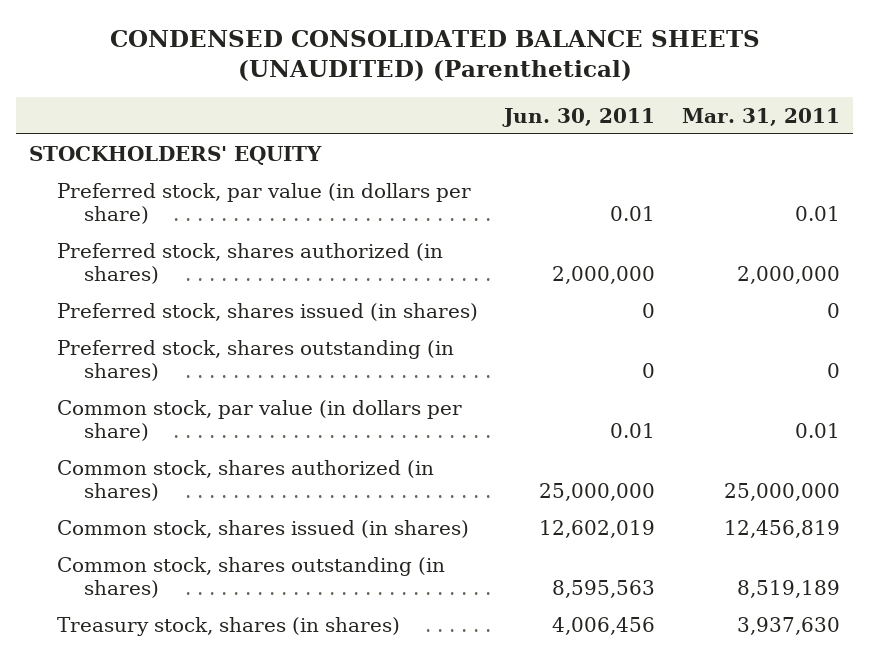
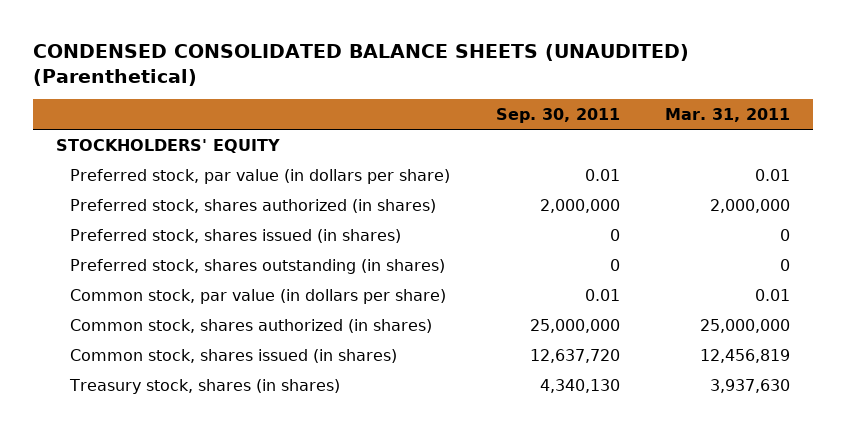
- | Jun. 30, 2011 | Mar. 31, 2011
+ | Sep. 30, 2011 | Mar. 31, 2011
- Common stock, shares outstanding (in shares) | 8,595,563 | 8,519,189

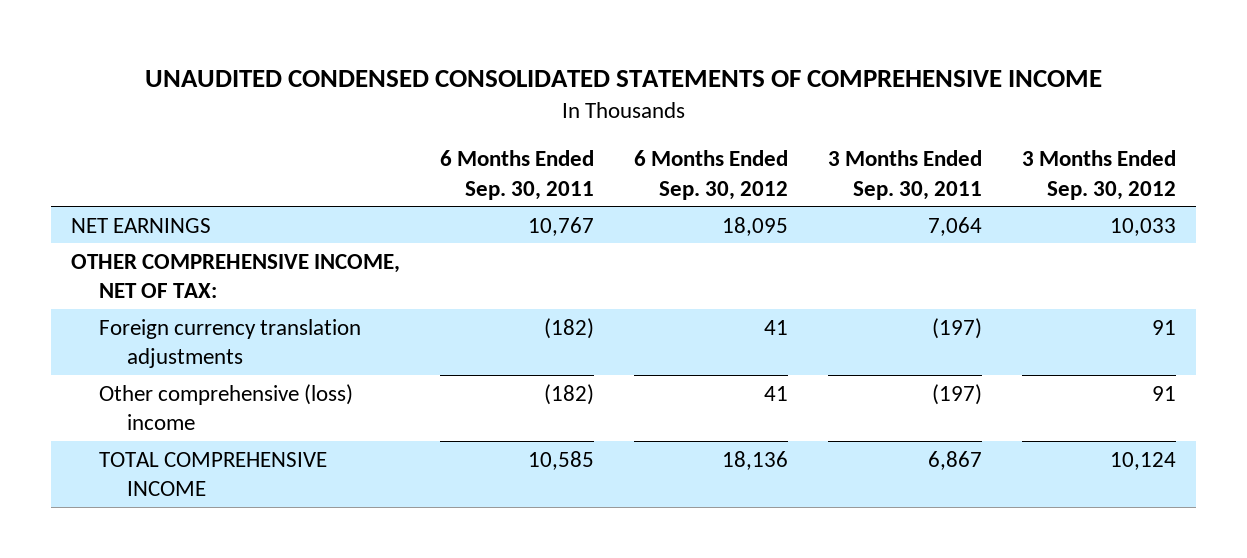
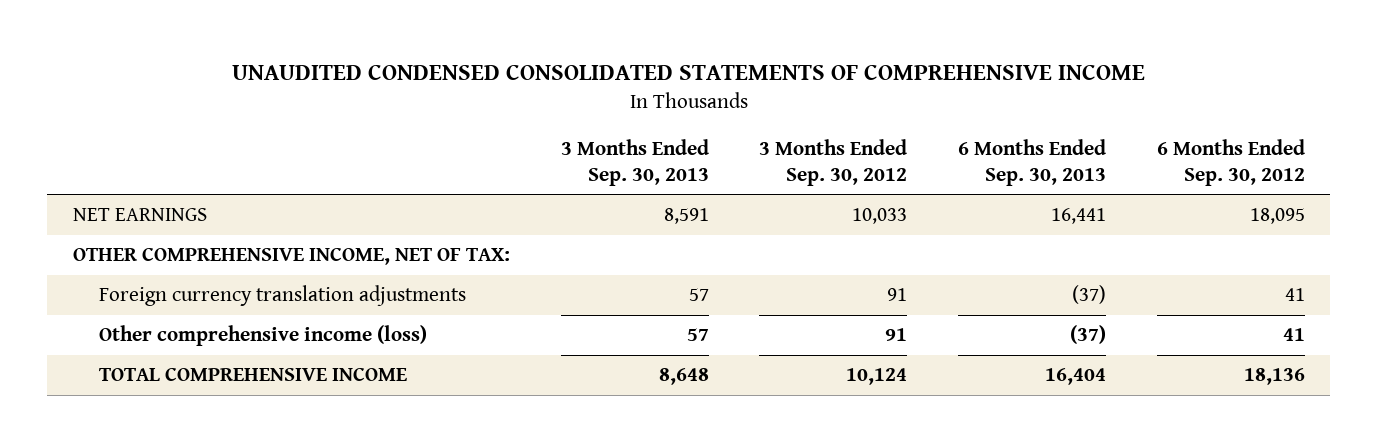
- | 6 Months Ended Sep. 30, 2011 | 6 Months Ended Sep. 30, 2012 | 3 Months Ended Sep. 30, 2011 | 3 Months Ended Sep. 30, 2012
+ | 3 Months Ended Sep. 30, 2013 | 3 Months Ended Sep. 30, 2012 | 6 Months Ended Sep. 30, 2013 | 6 Months Ended Sep. 30, 2012
- Other comprehensive (loss) income | (182) | 41 | (197) | 91
+ Other comprehensive income (loss) | 57 | 91 | (37) | 41

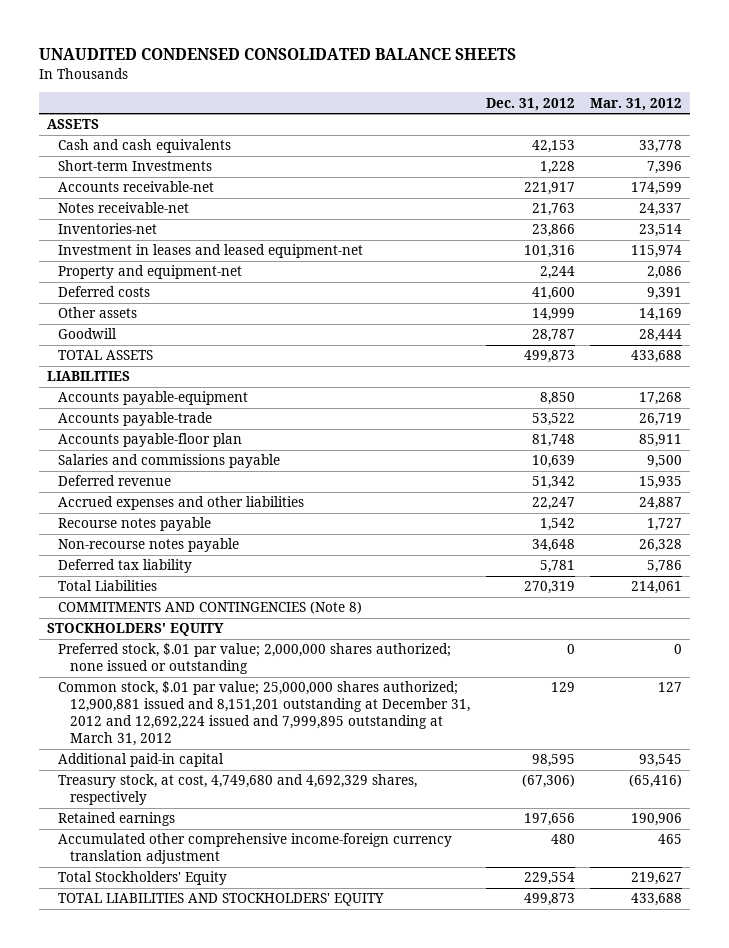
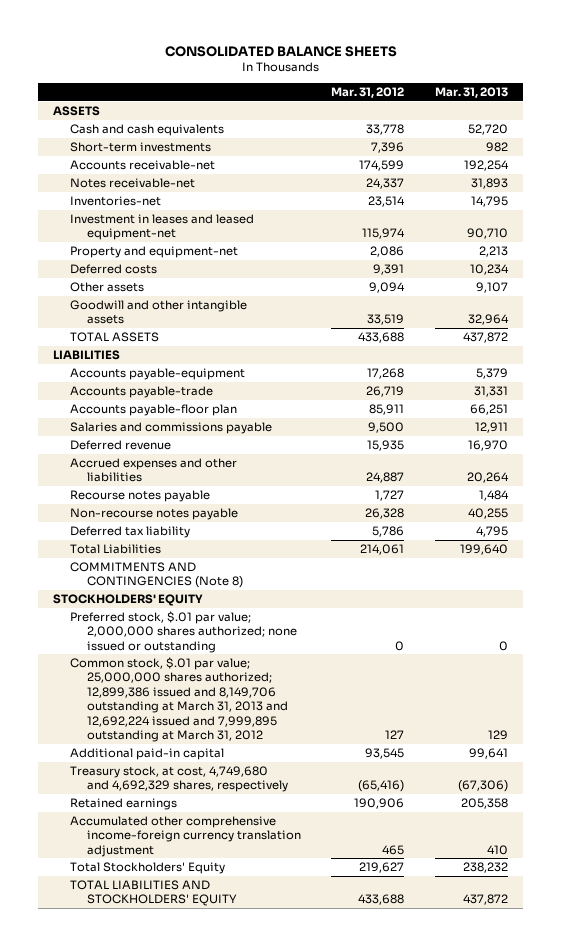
- UNAUDITED CONDENSED CONSOLIDATED BALANCE SHEETS
+ CONSOLIDATED BALANCE SHEETS
- | Dec. 31, 2012 | Mar. 31, 2012
+ | Mar. 31, 2012 | Mar. 31, 2013
- Short-term Investments | 1,228 | 7,396
+ Short-term investments | 7,396 | 982
- Other assets | 14,999 | 14,169
- Goodwill | 28,787 | 28,444
+ Other assets | 9,094 | 9,107
+ Goodwill and other intangible assets | 33,519 | 32,964
- Common stock, $.01 par value; 25,000,000 shares authorized; 12,900,881 issued and 8,151,201 outstanding at December 31, 2012 and 12,692,224 issued and 7,999,895 outstanding at March 31, 2012 | 129 | 127
+ Common stock, $.01 par value; 25,000,000 shares authorized; 12,899,386 issued and 8,149,706 outstanding at March 31, 2013 and 12,692,224 issued and 7,999,895 outstanding at March 31, 2012 | 127 | 129

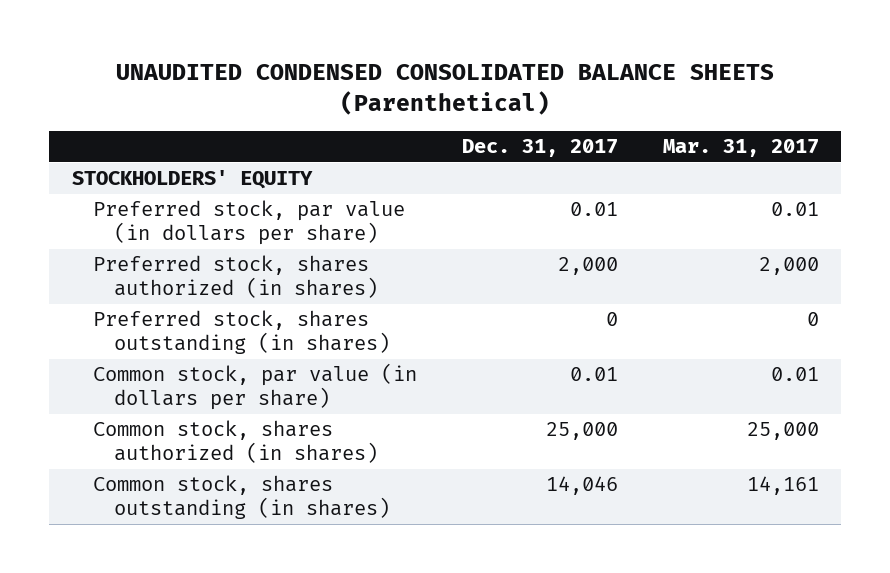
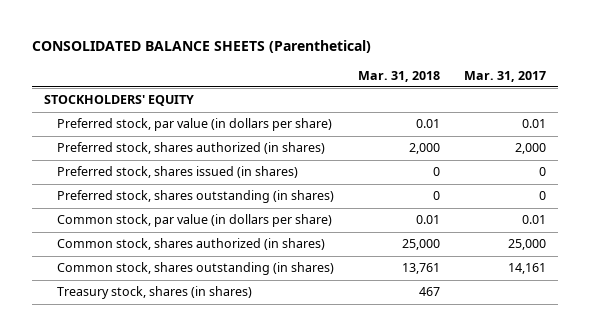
- UNAUDITED CONDENSED CONSOLIDATED BALANCE SHEETS (Parenthetical)
+ CONSOLIDATED BALANCE SHEETS (Parenthetical)
- | Dec. 31, 2017 | Mar. 31, 2017
+ | Mar. 31, 2018 | Mar. 31, 2017
+ Preferred stock, shares issued (in shares) | 0 | 0
+ Treasury stock, shares (in shares) | 467 |

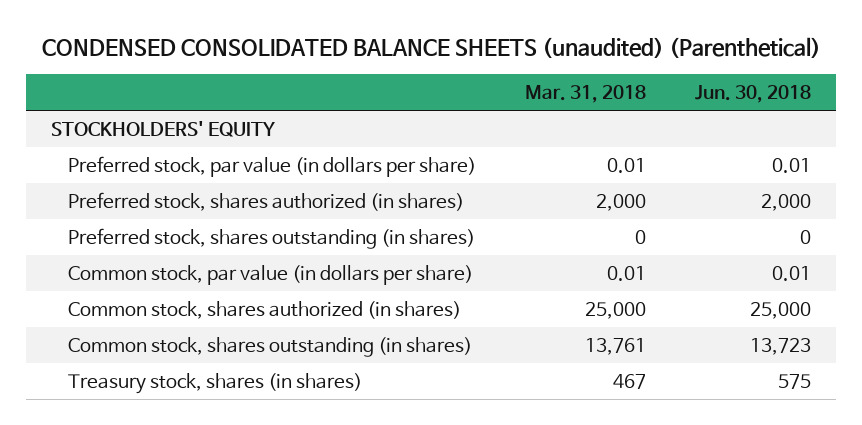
- CONSOLIDATED BALANCE SHEETS (Parenthetical)
+ CONDENSED CONSOLIDATED BALANCE SHEETS (unaudited) (Parenthetical)
- | Mar. 31, 2018 | Mar. 31, 2017
+ | Mar. 31, 2018 | Jun. 30, 2018
- Preferred stock, shares issued (in shares) | 0 | 0

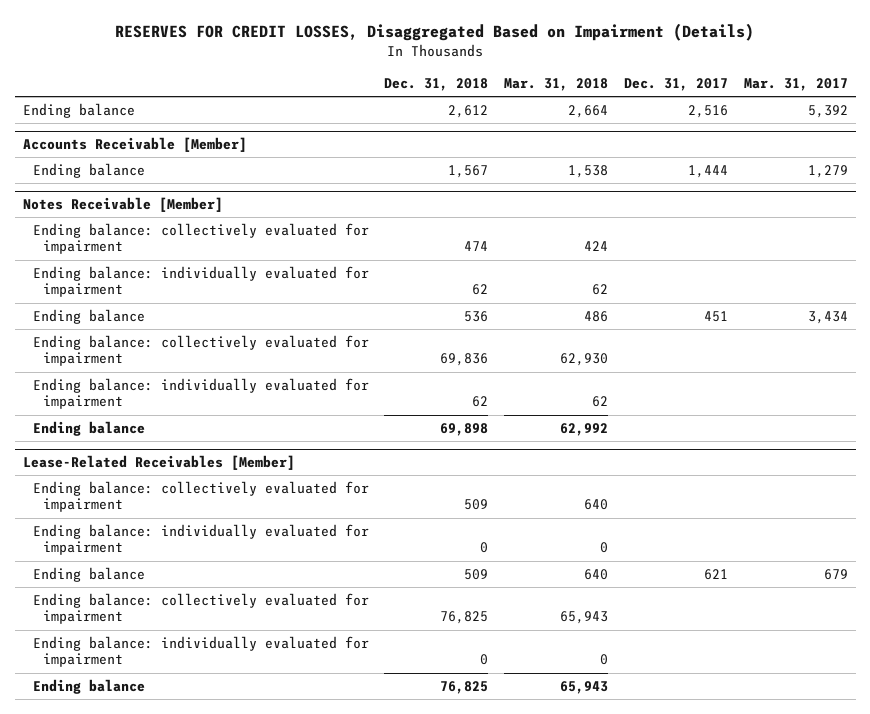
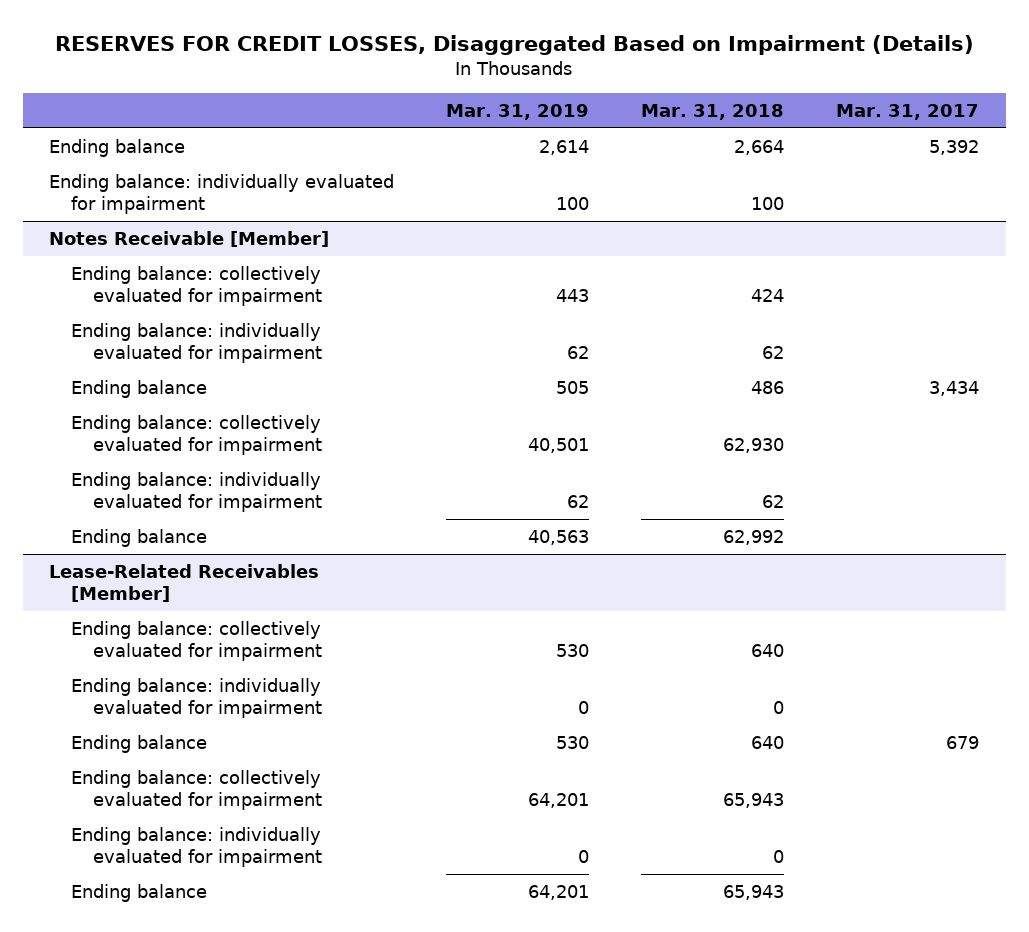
- | Dec. 31, 2018 | Mar. 31, 2018 | Dec. 31, 2017 | Mar. 31, 2017
+ | Mar. 31, 2019 | Mar. 31, 2018 | Mar. 31, 2017
- Accounts Receivable [Member]
- Ending balance | 1,567 | 1,538 | 1,444 | 1,279
+ Ending balance: individually evaluated for impairment | 100 | 100 |

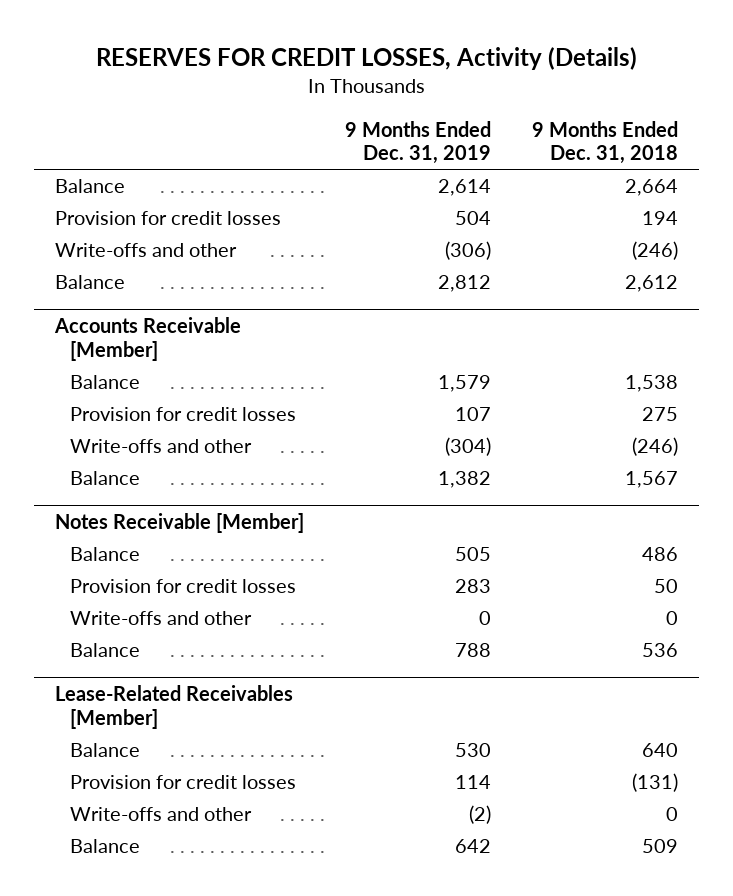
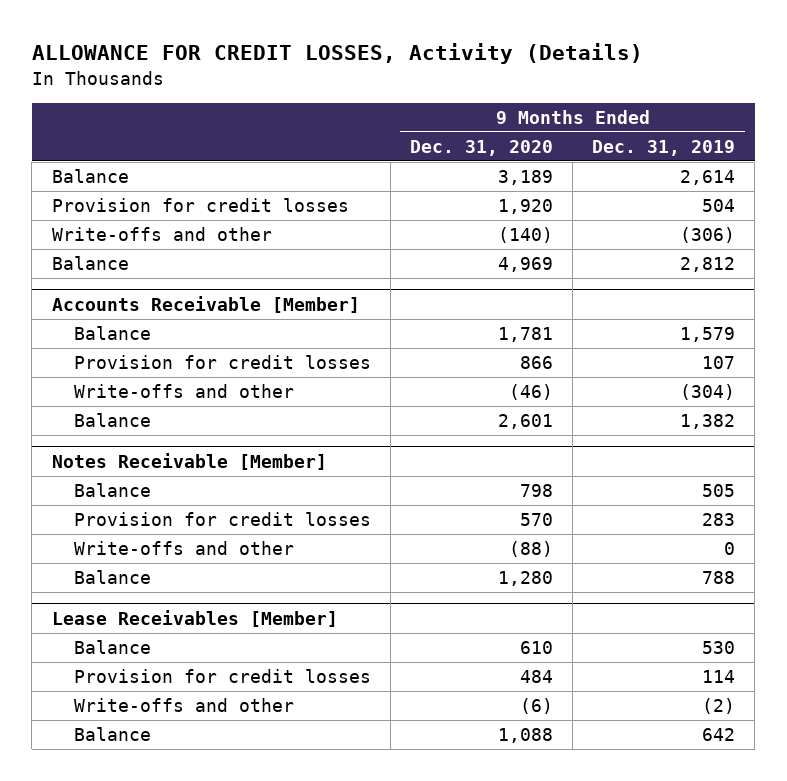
- RESERVES FOR CREDIT LOSSES, Activity (Details)
+ ALLOWANCE FOR CREDIT LOSSES, Activity (Details)
- | 9 Months Ended Dec. 31, 2019 | 9 Months Ended Dec. 31, 2018
+ | 9 Months Ended Dec. 31, 2020 | 9 Months Ended Dec. 31, 2019
- Lease-Related Receivables [Member]
+ Lease Receivables [Member]

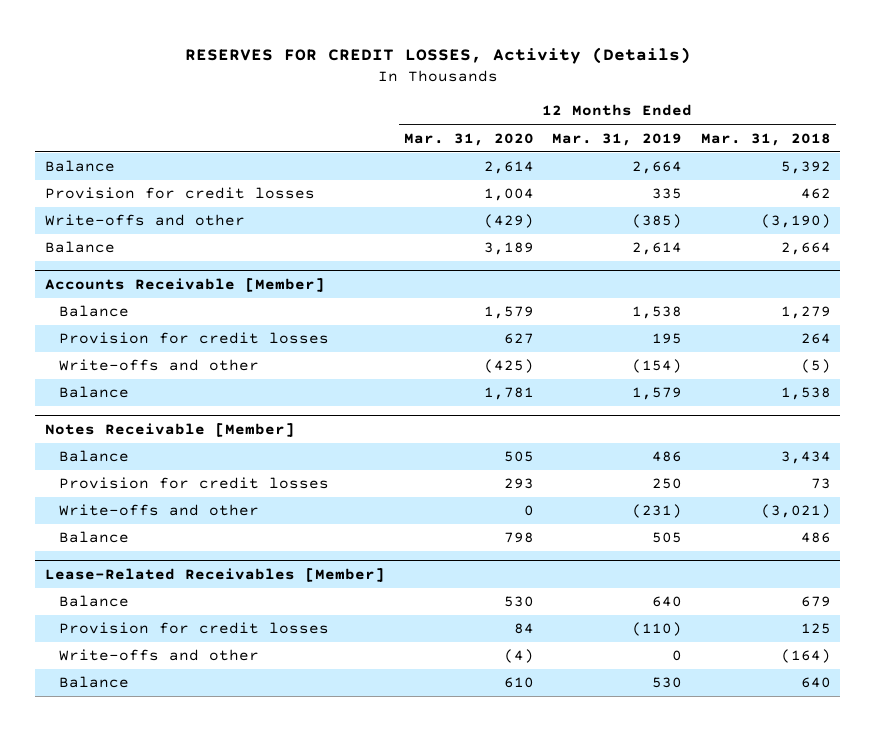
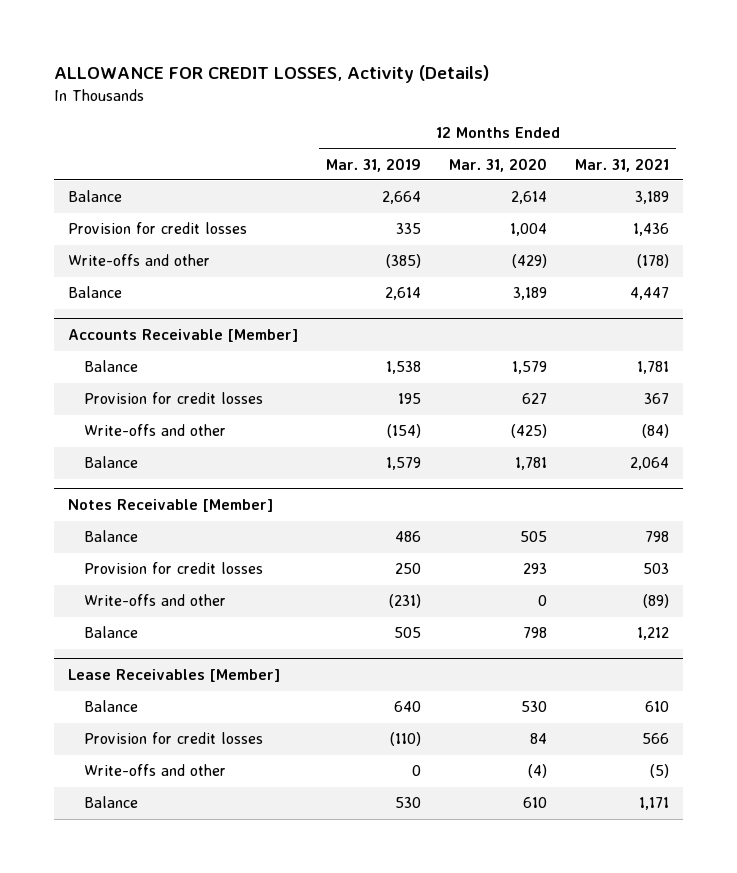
- RESERVES FOR CREDIT LOSSES, Activity (Details)
+ ALLOWANCE FOR CREDIT LOSSES, Activity (Details)
- | 12 Months Ended Mar. 31, 2020 | 12 Months Ended Mar. 31, 2019 | 12 Months Ended Mar. 31, 2018
+ | 12 Months Ended Mar. 31, 2019 | 12 Months Ended Mar. 31, 2020 | 12 Months Ended Mar. 31, 2021
- Lease-Related Receivables [Member]
+ Lease Receivables [Member]

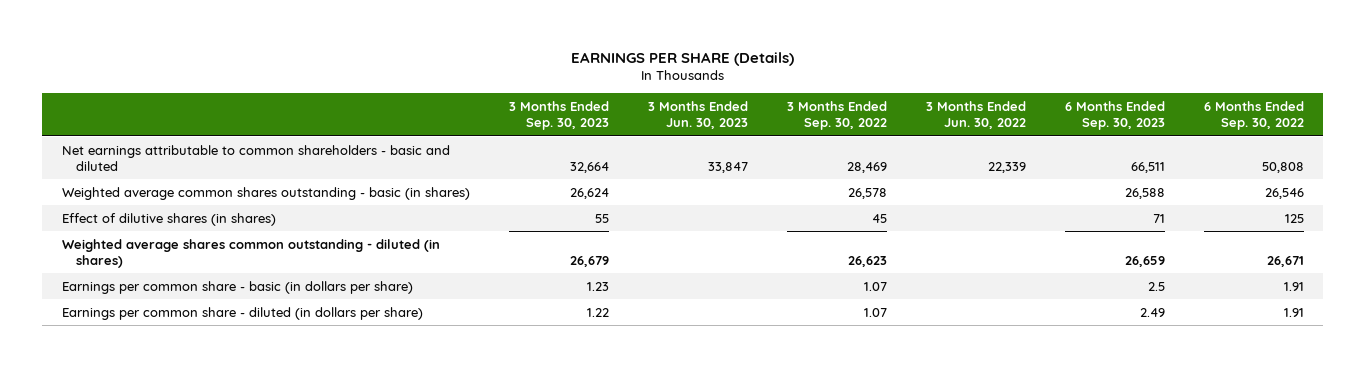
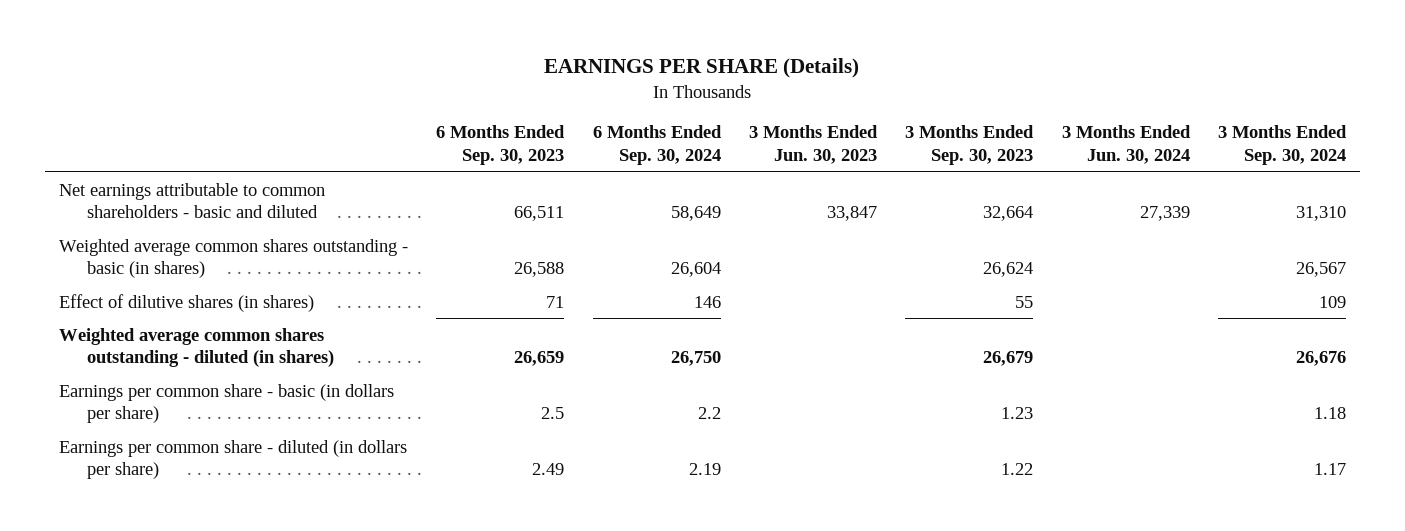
- | 3 Months Ended Sep. 30, 2023 | 3 Months Ended Jun. 30, 2023 | 3 Months Ended Sep. 30, 2022 | 3 Months Ended Jun. 30, 2022 | 6 Months Ended Sep. 30, 2023 | 6 Months Ended Sep. 30, 2022
+ | 6 Months Ended Sep. 30, 2023 | 6 Months Ended Sep. 30, 2024 | 3 Months Ended Jun. 30, 2023 | 3 Months Ended Sep. 30, 2023 | 3 Months Ended Jun. 30, 2024 | 3 Months Ended Sep. 30, 2024
- Weighted average shares common outstanding - diluted (in shares) | 26,679 | | 26,623 | | 26,659 | 26,671
+ Weighted average common shares outstanding - diluted (in shares) | 26,659 | 26,750 | | 26,679 | | 26,676

